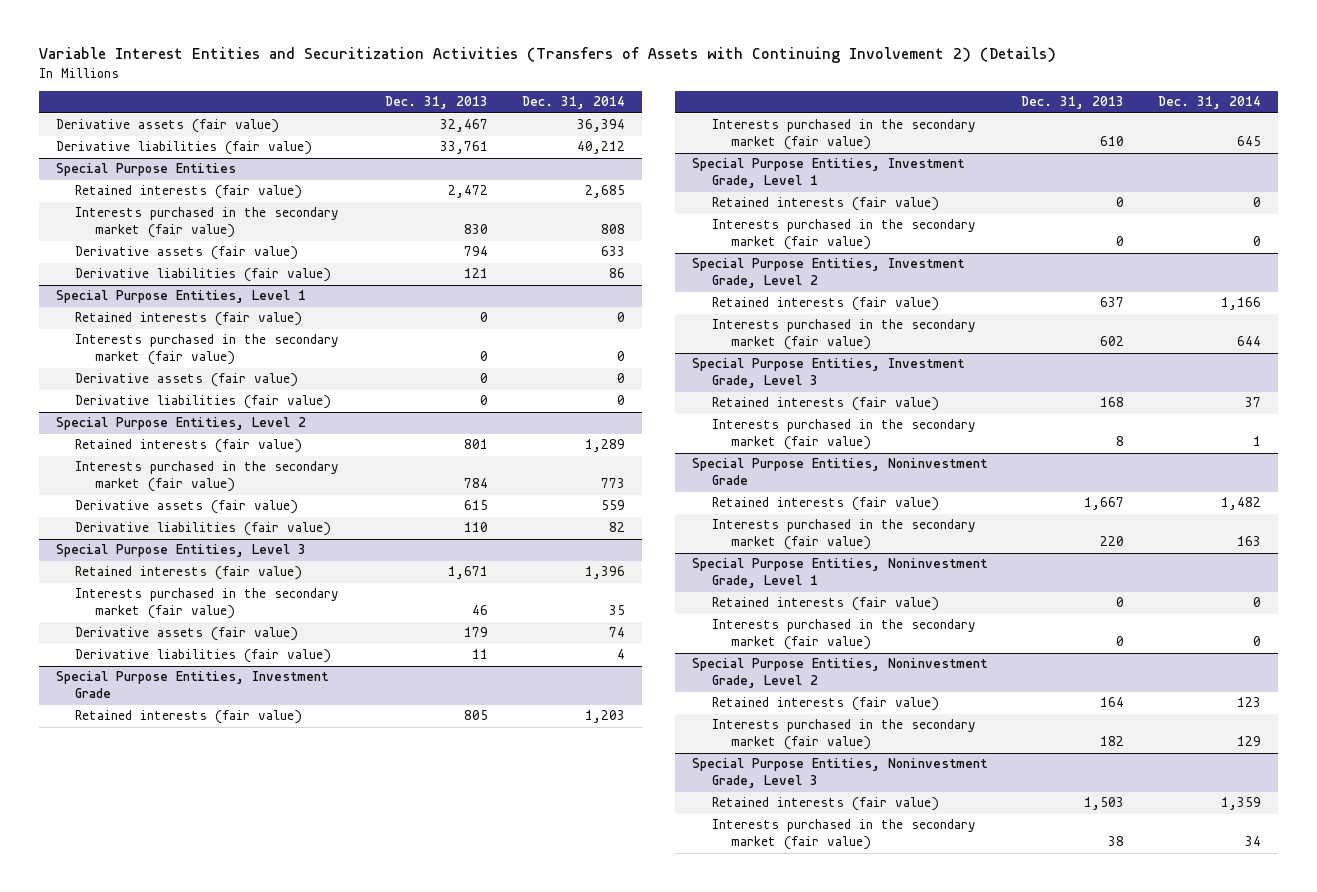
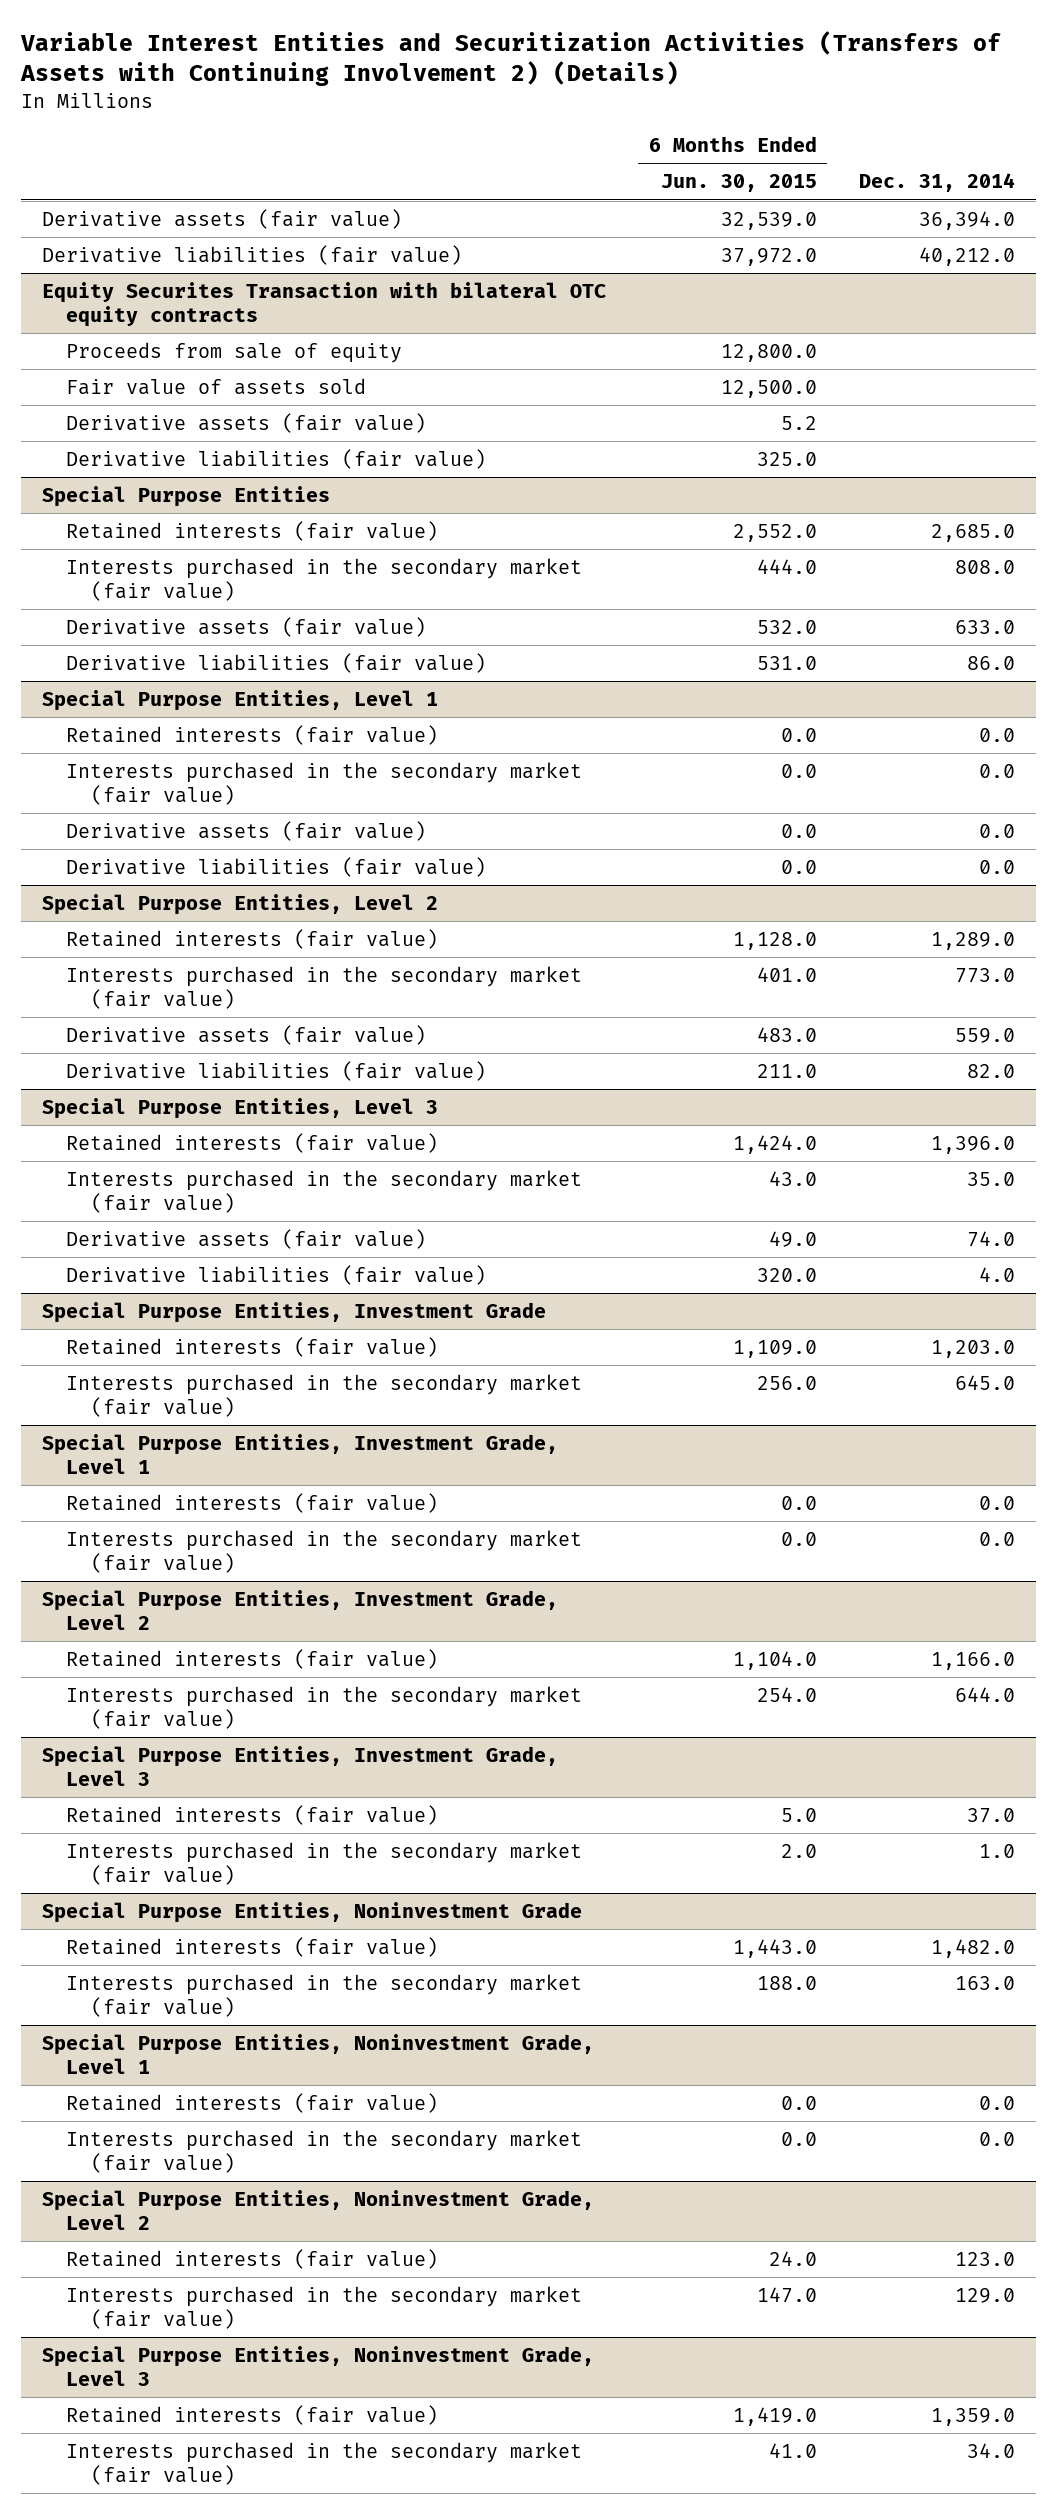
- | Dec. 31, 2013 | Dec. 31, 2014
+ | 6 Months Ended Jun. 30, 2015 | Dec. 31, 2014
- Derivative assets (fair value) | 32,467 | 36,394
- Derivative liabilities (fair value) | 33,761 | 40,212
+ Derivative assets (fair value) | 32,539.0 | 36,394.0
+ Derivative liabilities (fair value) | 37,972.0 | 40,212.0
+ Equity Securites Transaction with bilateral OTC equity contracts
+ Proceeds from sale of equity | 12,800.0 |
+ Fair value of assets sold | 12,500.0 |
+ Derivative assets (fair value) | 5.2 |
+ Derivative liabilities (fair value) | 325.0 |
@ Special Purpose Entities
- Retained interests (fair value) | 2,472 | 2,685
- Interests purchased in the secondary market (fair value) | 830 | 808
- Derivative assets (fair value) | 794 | 633
- Derivative liabilities (fair value) | 121 | 86
+ Retained interests (fair value) | 2,552.0 | 2,685.0
+ Interests purchased in the secondary market (fair value) | 444.0 | 808.0
+ Derivative assets (fair value) | 532.0 | 633.0
+ Derivative liabilities (fair value) | 531.0 | 86.0
@ Special Purpose Entities, Level 1
- Retained interests (fair value) | 0 | 0
- Interests purchased in the secondary market (fair value) | 0 | 0
- Derivative assets (fair value) | 0 | 0
- Derivative liabilities (fair value) | 0 | 0
+ Retained interests (fair value) | 0.0 | 0.0
+ Interests purchased in the secondary market (fair value) | 0.0 | 0.0
+ Derivative assets (fair value) | 0.0 | 0.0
+ Derivative liabilities (fair value) | 0.0 | 0.0
@ Special Purpose Entities, Level 2
- Retained interests (fair value) | 801 | 1,289
- Interests purchased in the secondary market (fair value) | 784 | 773
- Derivative assets (fair value) | 615 | 559
- Derivative liabilities (fair value) | 110 | 82
+ Retained interests (fair value) | 1,128.0 | 1,289.0
+ Interests purchased in the secondary market (fair value) | 401.0 | 773.0
+ Derivative assets (fair value) | 483.0 | 559.0
+ Derivative liabilities (fair value) | 211.0 | 82.0
@ Special Purpose Entities, Level 3
- Retained interests (fair value) | 1,671 | 1,396
- Interests purchased in the secondary market (fair value) | 46 | 35
- Derivative assets (fair value) | 179 | 74
- Derivative liabilities (fair value) | 11 | 4
+ Retained interests (fair value) | 1,424.0 | 1,396.0
+ Interests purchased in the secondary market (fair value) | 43.0 | 35.0
+ Derivative assets (fair value) | 49.0 | 74.0
+ Derivative liabilities (fair value) | 320.0 | 4.0
@ Special Purpose Entities, Investment Grade
- Retained interests (fair value) | 805 | 1,203
- Interests purchased in the secondary market (fair value) | 610 | 645
+ Retained interests (fair value) | 1,109.0 | 1,203.0
+ Interests purchased in the secondary market (fair value) | 256.0 | 645.0
@ Special Purpose Entities, Investment Grade, Level 1
- Retained interests (fair value) | 0 | 0
- Interests purchased in the secondary market (fair value) | 0 | 0
+ Retained interests (fair value) | 0.0 | 0.0
+ Interests purchased in the secondary market (fair value) | 0.0 | 0.0
@ Special Purpose Entities, Investment Grade, Level 2
- Retained interests (fair value) | 637 | 1,166
- Interests purchased in the secondary market (fair value) | 602 | 644
+ Retained interests (fair value) | 1,104.0 | 1,166.0
+ Interests purchased in the secondary market (fair value) | 254.0 | 644.0
@ Special Purpose Entities, Investment Grade, Level 3
- Retained interests (fair value) | 168 | 37
- Interests purchased in the secondary market (fair value) | 8 | 1
+ Retained interests (fair value) | 5.0 | 37.0
+ Interests purchased in the secondary market (fair value) | 2.0 | 1.0
@ Special Purpose Entities, Noninvestment Grade
- Retained interests (fair value) | 1,667 | 1,482
- Interests purchased in the secondary market (fair value) | 220 | 163
+ Retained interests (fair value) | 1,443.0 | 1,482.0
+ Interests purchased in the secondary market (fair value) | 188.0 | 163.0
@ Special Purpose Entities, Noninvestment Grade, Level 1
- Retained interests (fair value) | 0 | 0
- Interests purchased in the secondary market (fair value) | 0 | 0
+ Retained interests (fair value) | 0.0 | 0.0
+ Interests purchased in the secondary market (fair value) | 0.0 | 0.0
@ Special Purpose Entities, Noninvestment Grade, Level 2
- Retained interests (fair value) | 164 | 123
- Interests purchased in the secondary market (fair value) | 182 | 129
+ Retained interests (fair value) | 24.0 | 123.0
+ Interests purchased in the secondary market (fair value) | 147.0 | 129.0
@ Special Purpose Entities, Noninvestment Grade, Level 3
- Retained interests (fair value) | 1,503 | 1,359
- Interests purchased in the secondary market (fair value) | 38 | 34
+ Retained interests (fair value) | 1,419.0 | 1,359.0
+ Interests purchased in the secondary market (fair value) | 41.0 | 34.0

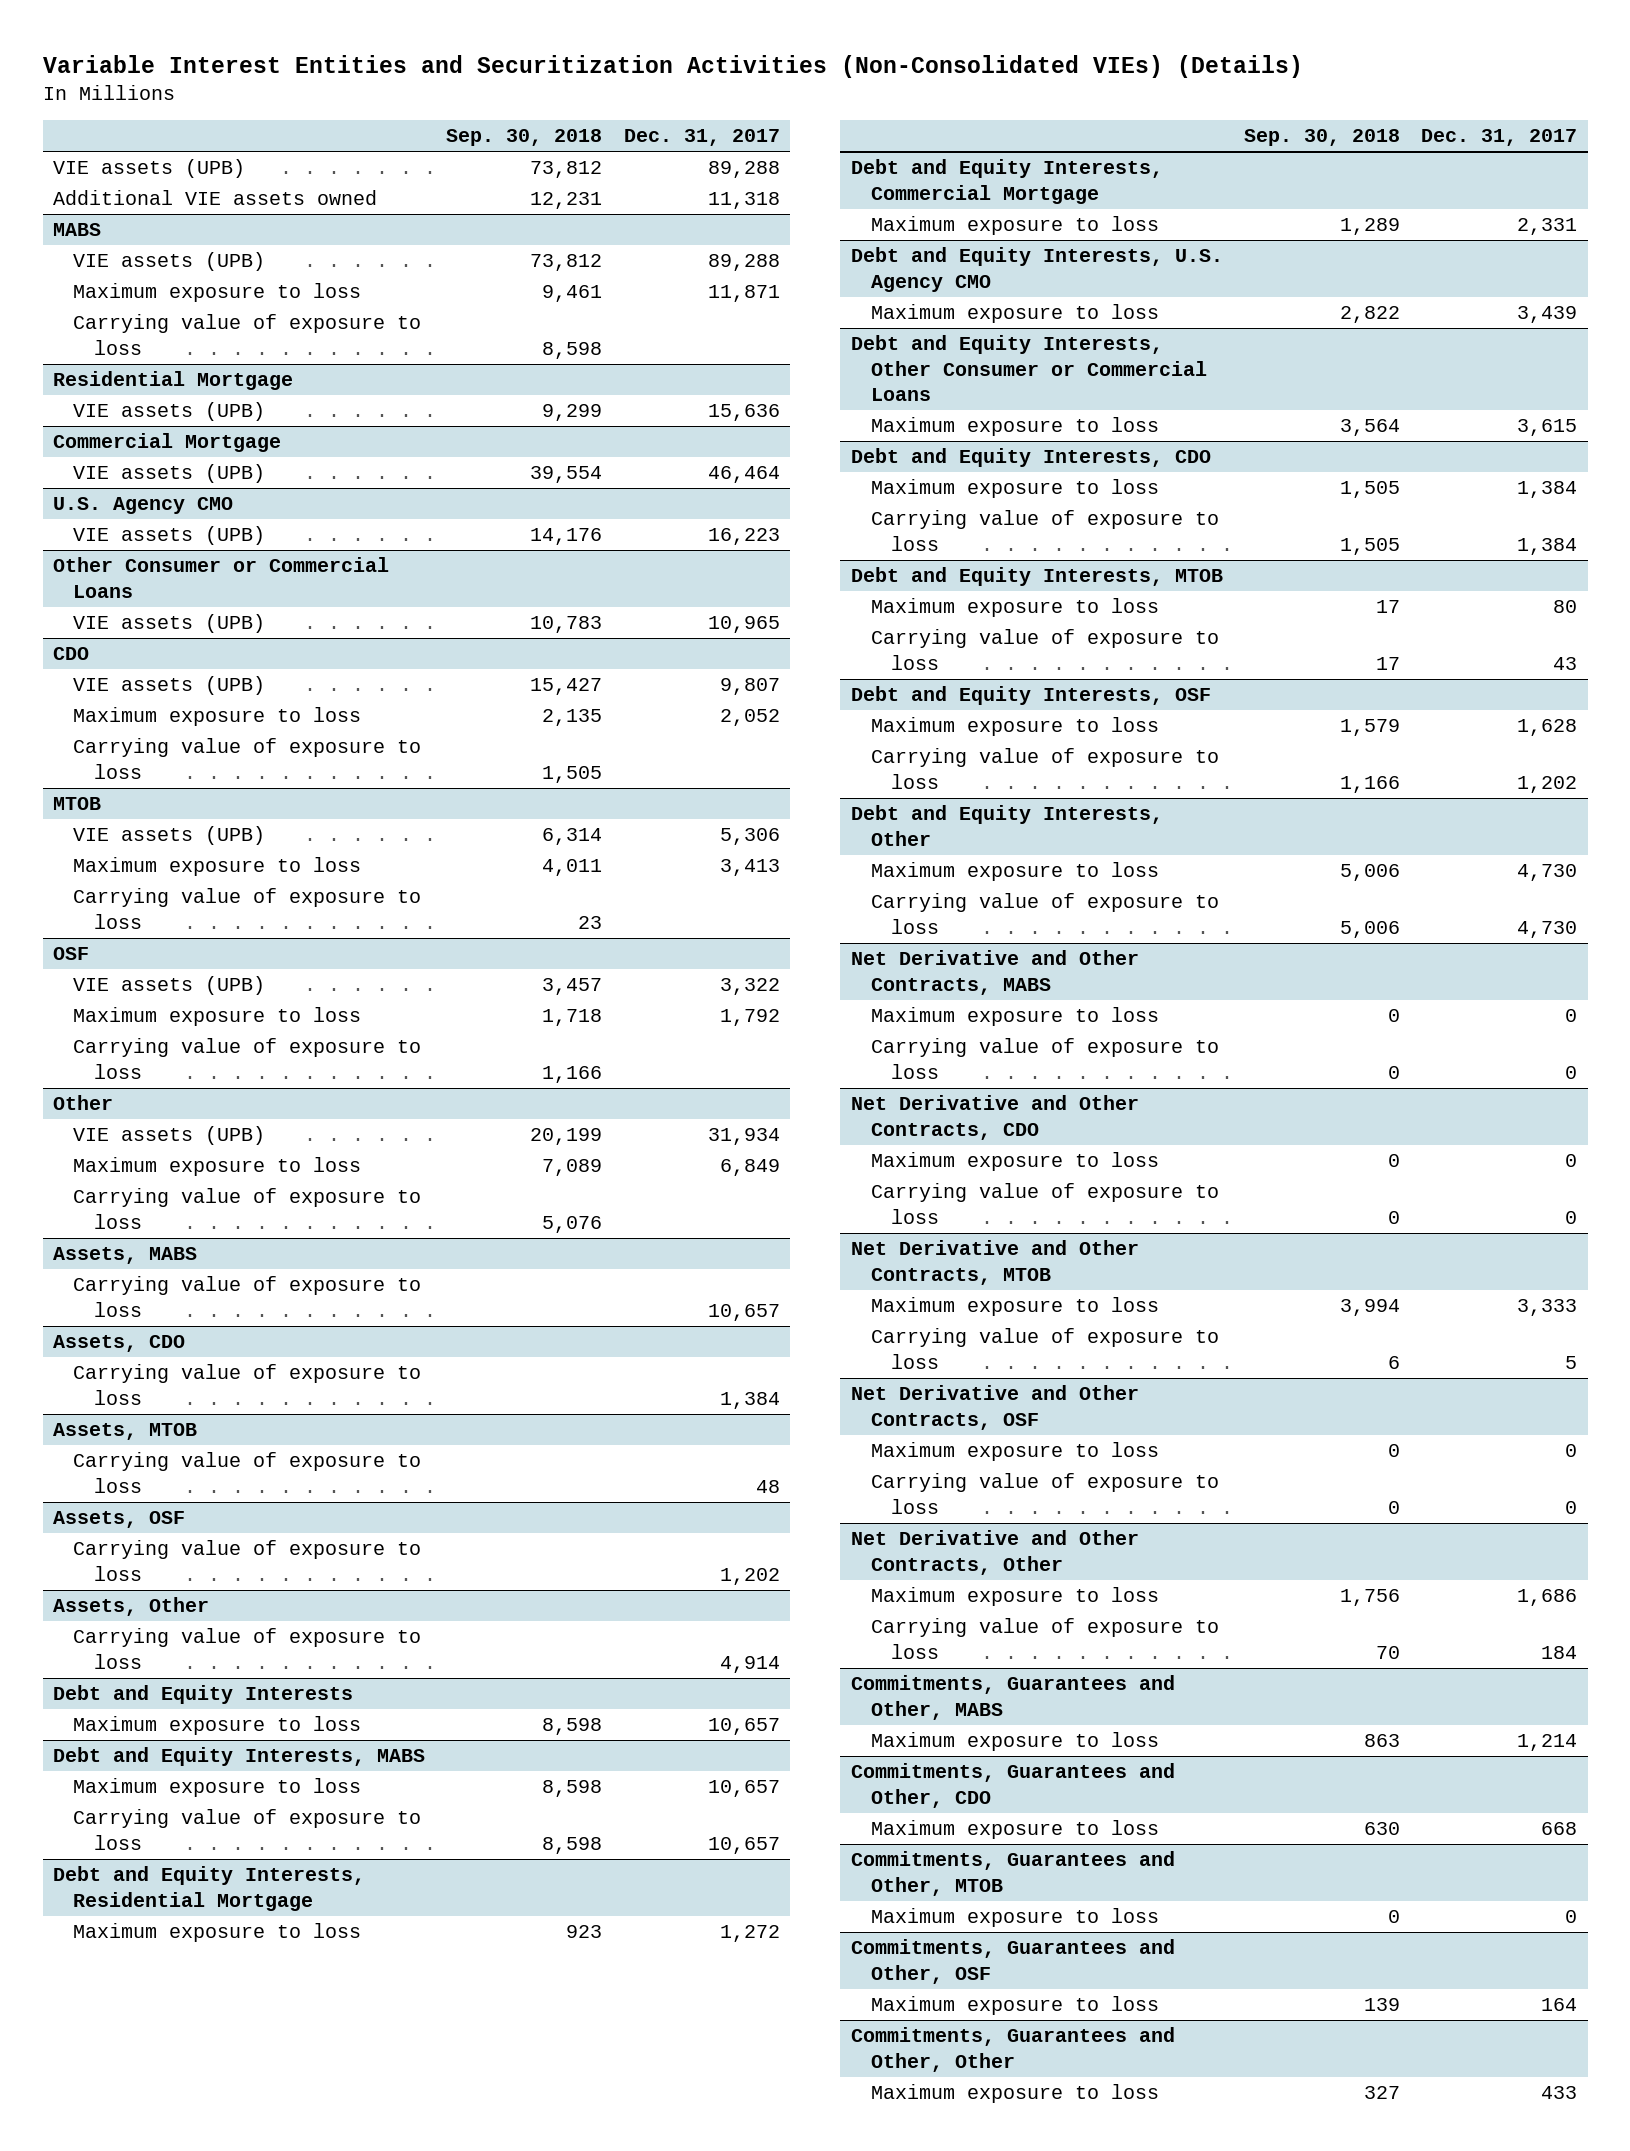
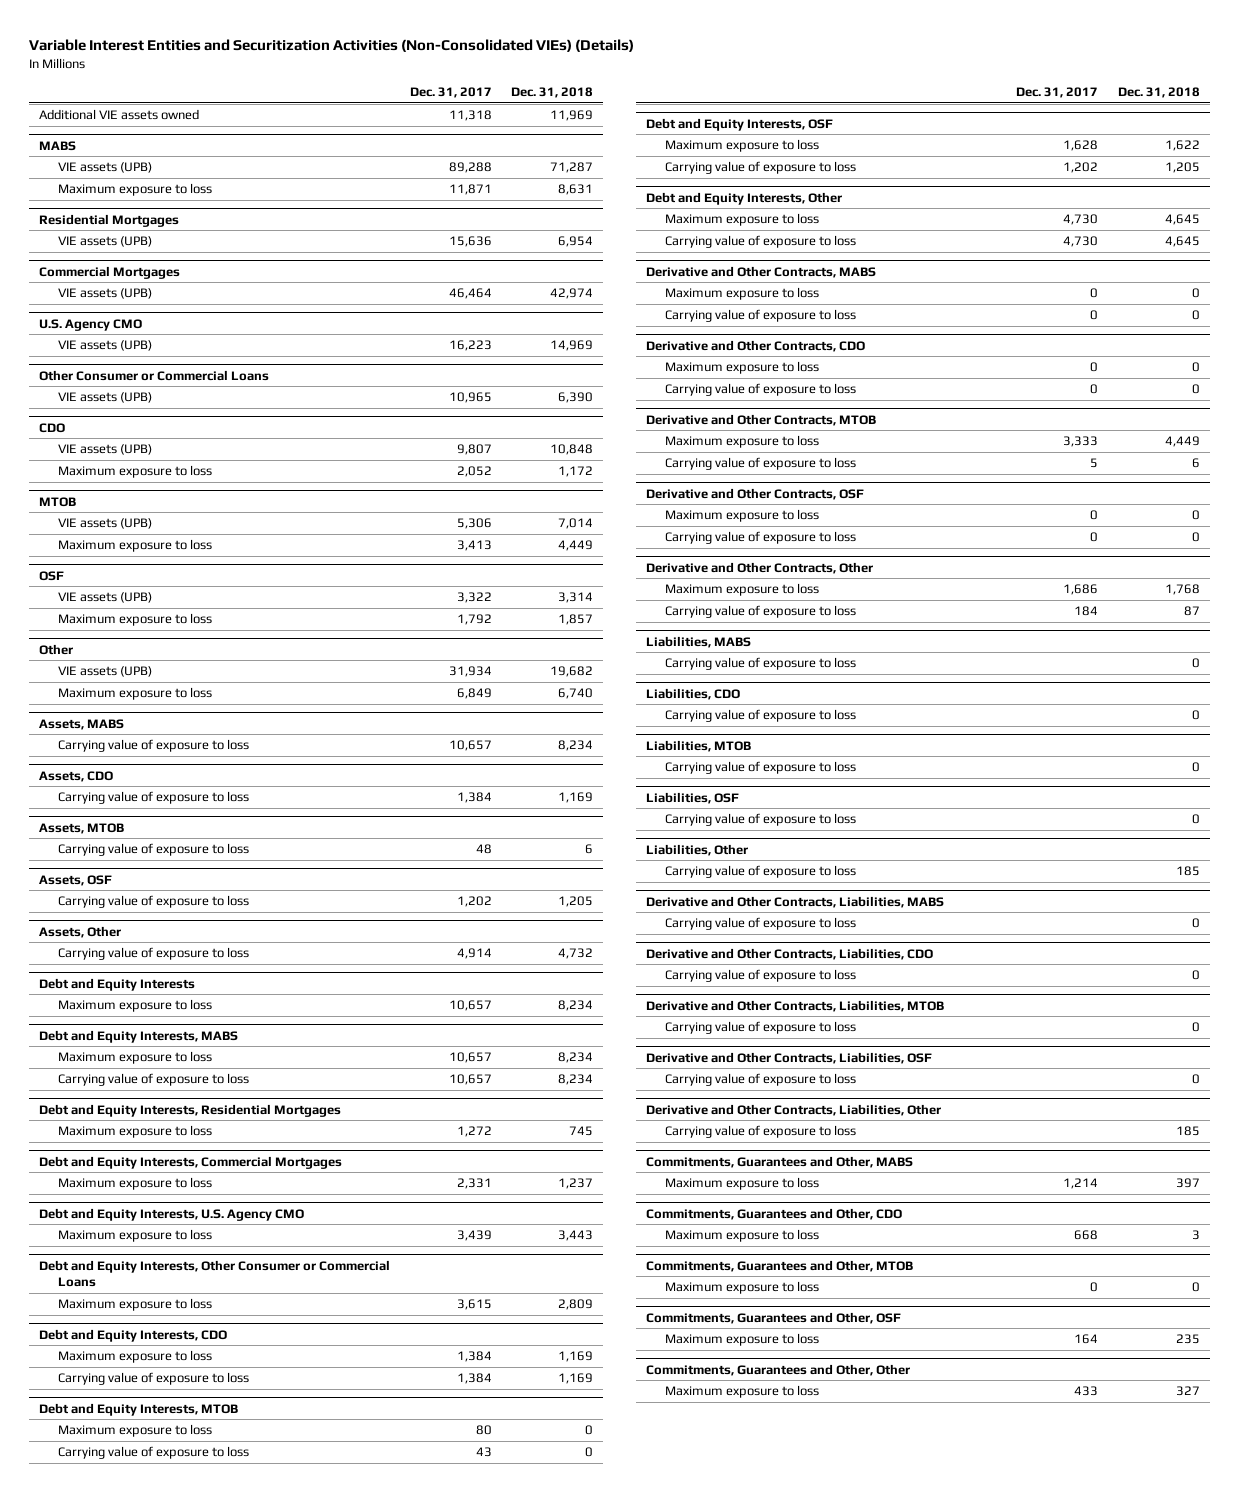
- | Sep. 30, 2018 | Dec. 31, 2017
+ | Dec. 31, 2017 | Dec. 31, 2018
- VIE assets (UPB) | 73,812 | 89,288
@ MABS
- Carrying value of exposure to loss | 8,598 |
- Residential Mortgage
+ Residential Mortgages
- Commercial Mortgage
+ Commercial Mortgages
@ CDO
- Carrying value of exposure to loss | 1,505 |
@ MTOB
- Carrying value of exposure to loss | 23 |
@ OSF
- Carrying value of exposure to loss | 1,166 |
@ Other
- Carrying value of exposure to loss | 5,076 |
- Debt and Equity Interests, Residential Mortgage
+ Debt and Equity Interests, Residential Mortgages
- Debt and Equity Interests, Commercial Mortgage
+ Debt and Equity Interests, Commercial Mortgages
- Net Derivative and Other Contracts, MABS
+ Derivative and Other Contracts, MABS
- Net Derivative and Other Contracts, CDO
+ Derivative and Other Contracts, CDO
- Net Derivative and Other Contracts, MTOB
+ Derivative and Other Contracts, MTOB
- Net Derivative and Other Contracts, OSF
+ Derivative and Other Contracts, OSF
- Net Derivative and Other Contracts, Other
+ Derivative and Other Contracts, Other
+ Liabilities, MABS
+ Carrying value of exposure to loss | | 0
+ Liabilities, CDO
+ Carrying value of exposure to loss | | 0
+ Liabilities, MTOB
+ Carrying value of exposure to loss | | 0
+ Liabilities, OSF
+ Carrying value of exposure to loss | | 0
+ Liabilities, Other
+ Carrying value of exposure to loss | | 185
+ Derivative and Other Contracts, Liabilities, MABS
+ Carrying value of exposure to loss | | 0
+ Derivative and Other Contracts, Liabilities, CDO
+ Carrying value of exposure to loss | | 0
+ Derivative and Other Contracts, Liabilities, MTOB
+ Carrying value of exposure to loss | | 0
+ Derivative and Other Contracts, Liabilities, OSF
+ Carrying value of exposure to loss | | 0
+ Derivative and Other Contracts, Liabilities, Other
+ Carrying value of exposure to loss | | 185

